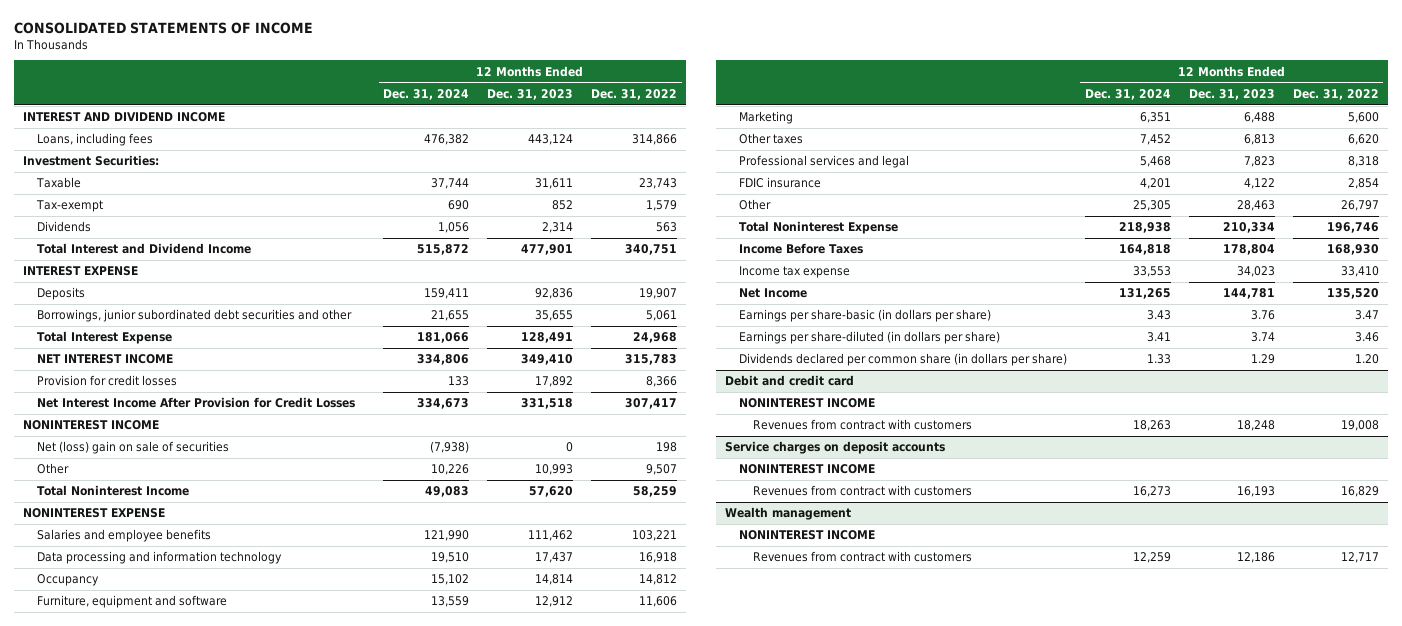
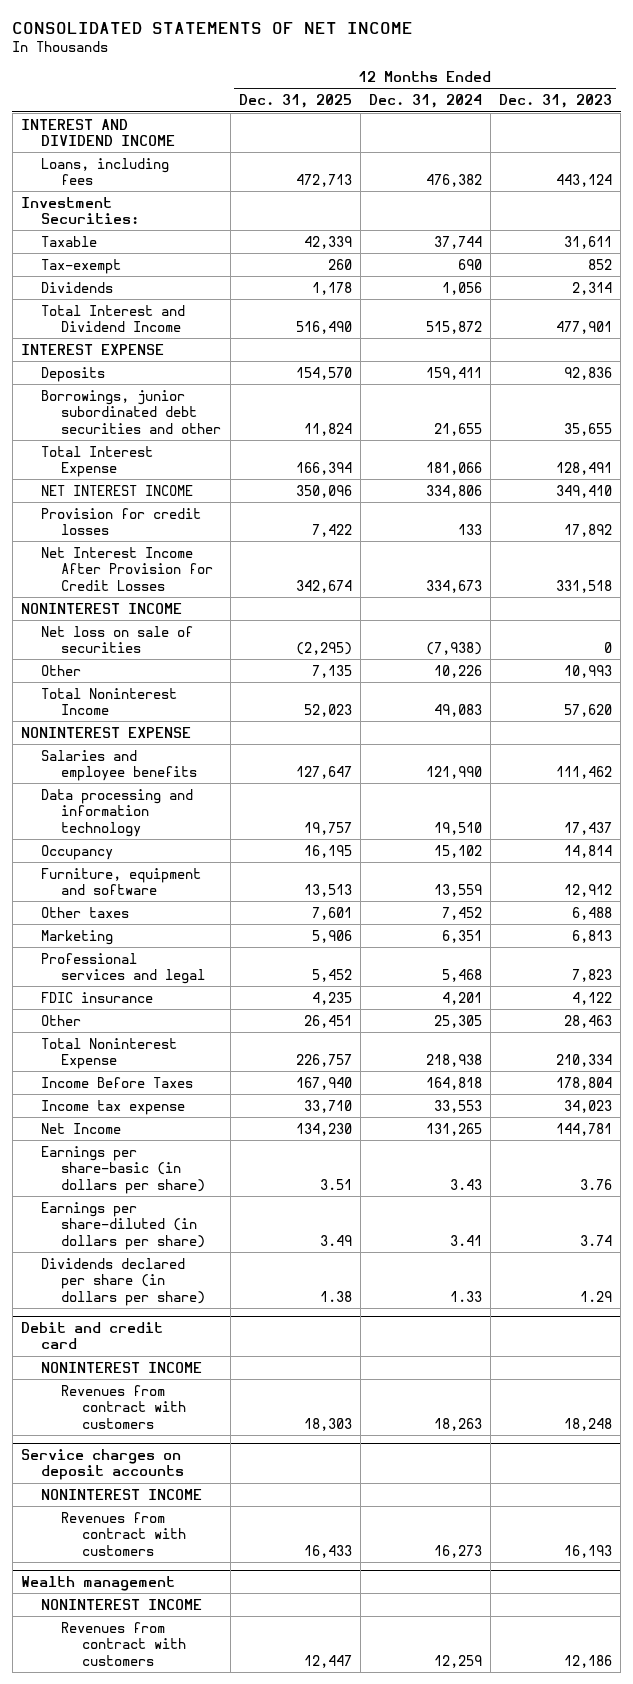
- CONSOLIDATED STATEMENTS OF INCOME
+ CONSOLIDATED STATEMENTS OF NET INCOME
- | 12 Months Ended Dec. 31, 2024 | 12 Months Ended Dec. 31, 2023 | 12 Months Ended Dec. 31, 2022
+ | 12 Months Ended Dec. 31, 2025 | 12 Months Ended Dec. 31, 2024 | 12 Months Ended Dec. 31, 2023
- Net (loss) gain on sale of securities | (7,938) | 0 | 198
+ Net loss on sale of securities | (2,295) | (7,938) | 0
- Marketing | 6,351 | 6,488 | 5,600
- Other taxes | 7,452 | 6,813 | 6,620
+ Other taxes | 7,601 | 7,452 | 6,488
+ Marketing | 5,906 | 6,351 | 6,813
- Dividends declared per common share (in dollars per share) | 1.33 | 1.29 | 1.20
+ Dividends declared per share (in dollars per share) | 1.38 | 1.33 | 1.29

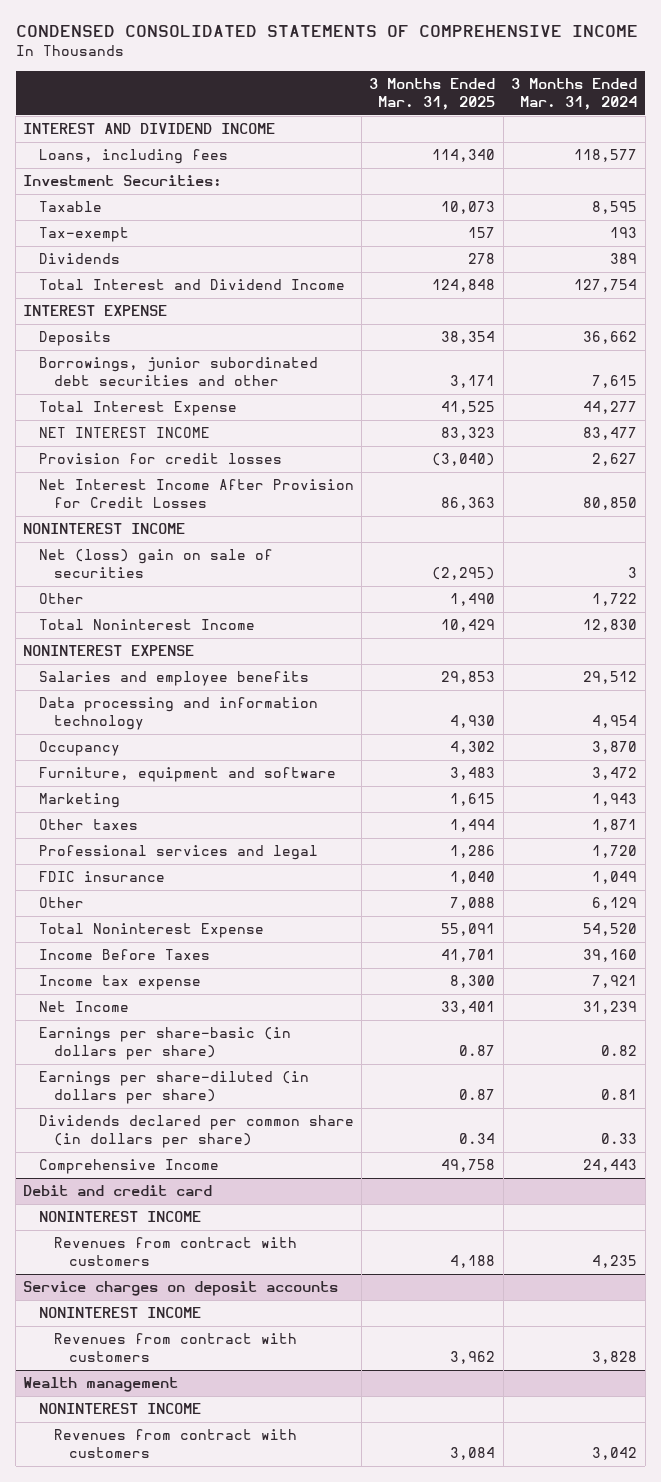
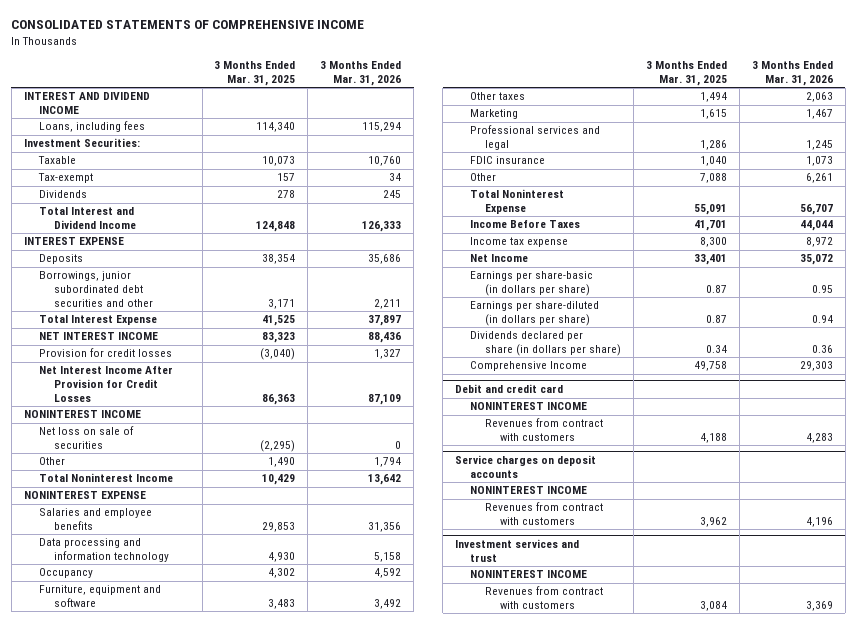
- CONDENSED CONSOLIDATED STATEMENTS OF COMPREHENSIVE INCOME
+ CONSOLIDATED STATEMENTS OF COMPREHENSIVE INCOME
- | 3 Months Ended Mar. 31, 2025 | 3 Months Ended Mar. 31, 2024
+ | 3 Months Ended Mar. 31, 2025 | 3 Months Ended Mar. 31, 2026
- Net (loss) gain on sale of securities | (2,295) | 3
+ Net loss on sale of securities | (2,295) | 0
moved down: Marketing | 1,615 | 1,467
- Dividends declared per common share (in dollars per share) | 0.34 | 0.33
+ Dividends declared per share (in dollars per share) | 0.34 | 0.36
- Wealth management
+ Investment services and trust

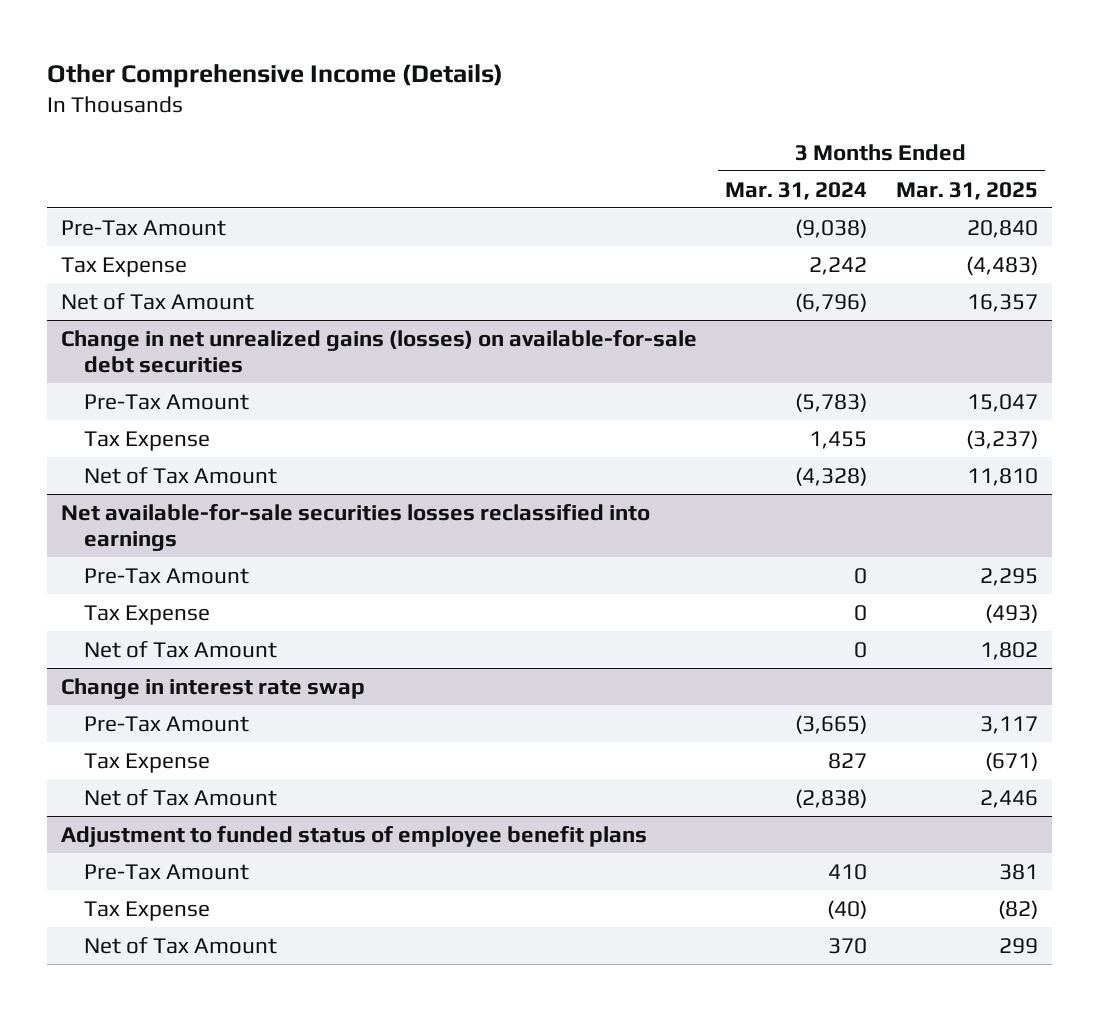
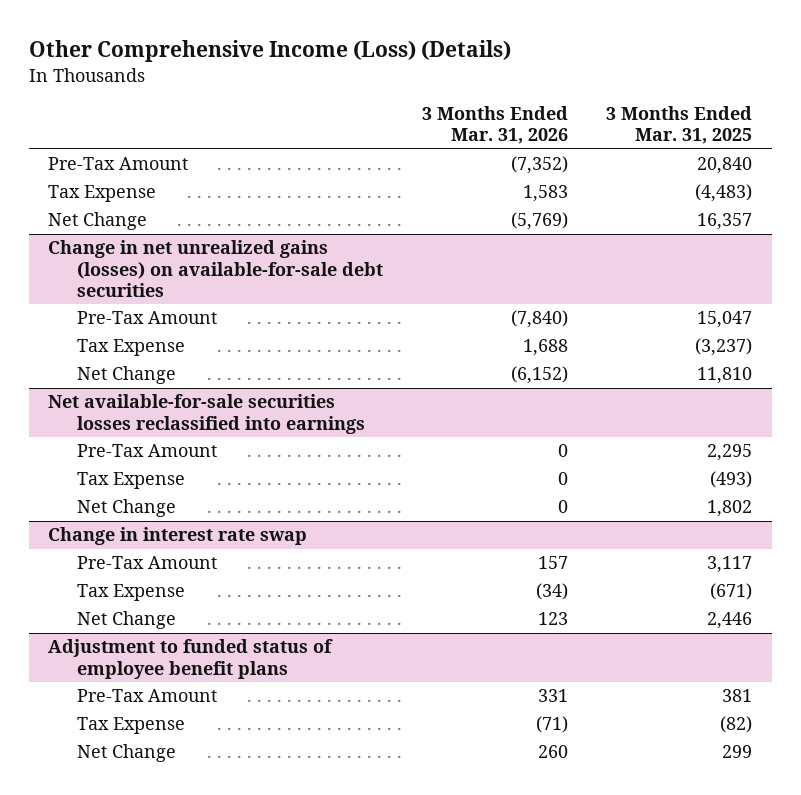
- Other Comprehensive Income (Details)
+ Other Comprehensive Income (Loss) (Details)
- | 3 Months Ended Mar. 31, 2024 | 3 Months Ended Mar. 31, 2025
+ | 3 Months Ended Mar. 31, 2026 | 3 Months Ended Mar. 31, 2025
- Net of Tax Amount | (6,796) | 16,357
+ Net Change | (5,769) | 16,357
@ Change in net unrealized gains (losses) on available-for-sale debt securities
- Net of Tax Amount | (4,328) | 11,810
+ Net Change | (6,152) | 11,810
@ Net available-for-sale securities losses reclassified into earnings
- Net of Tax Amount | 0 | 1,802
+ Net Change | 0 | 1,802
@ Change in interest rate swap
- Net of Tax Amount | (2,838) | 2,446
+ Net Change | 123 | 2,446
@ Adjustment to funded status of employee benefit plans
- Net of Tax Amount | 370 | 299
+ Net Change | 260 | 299

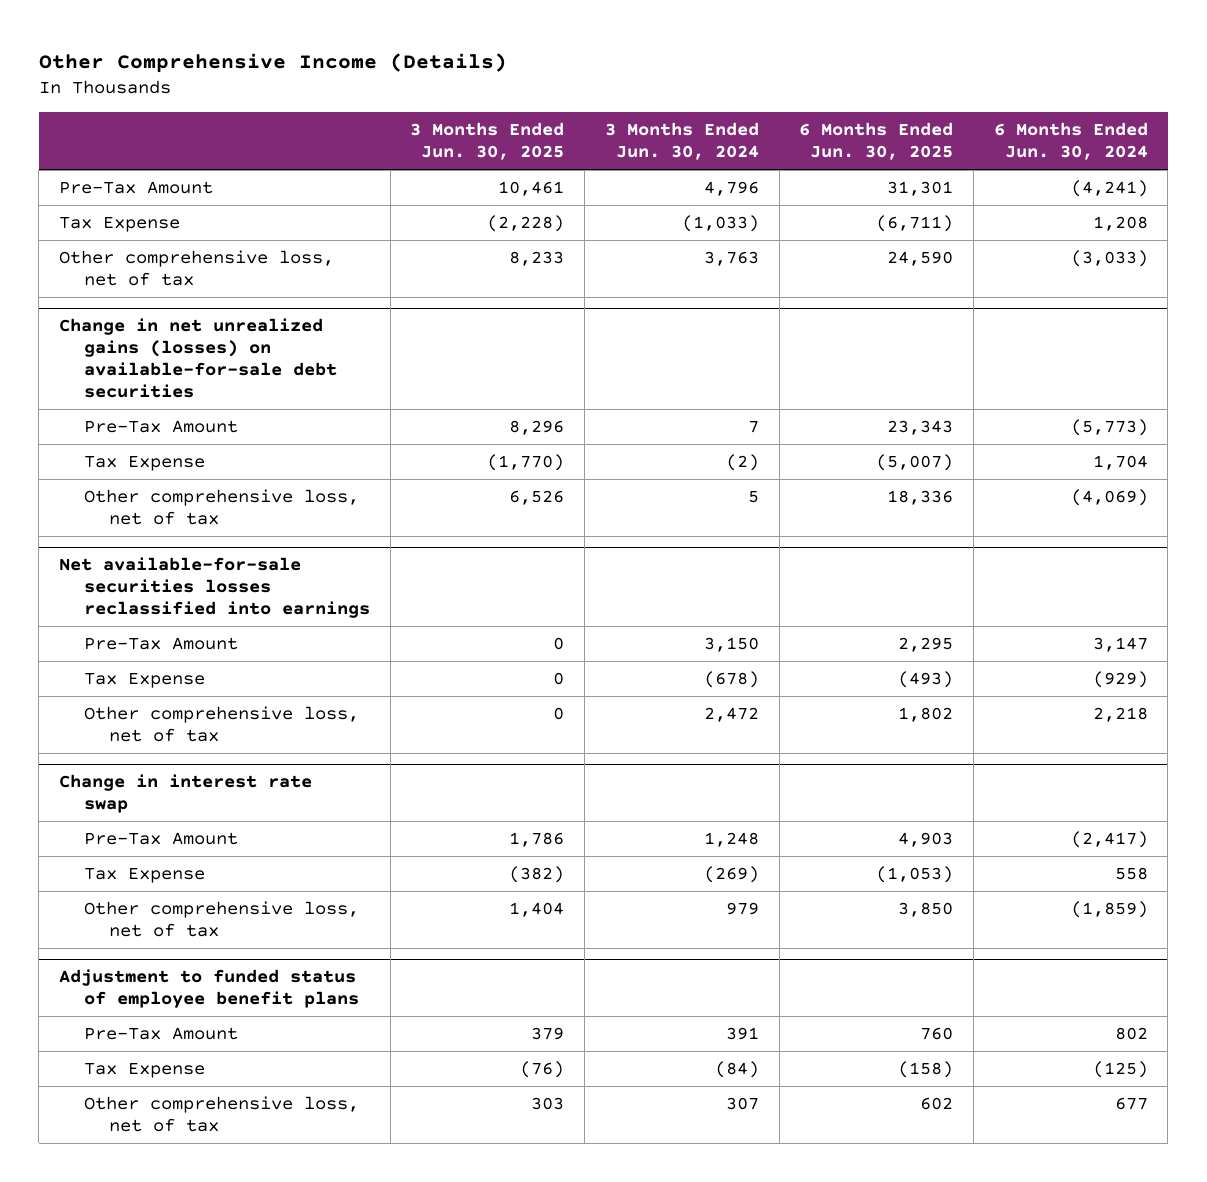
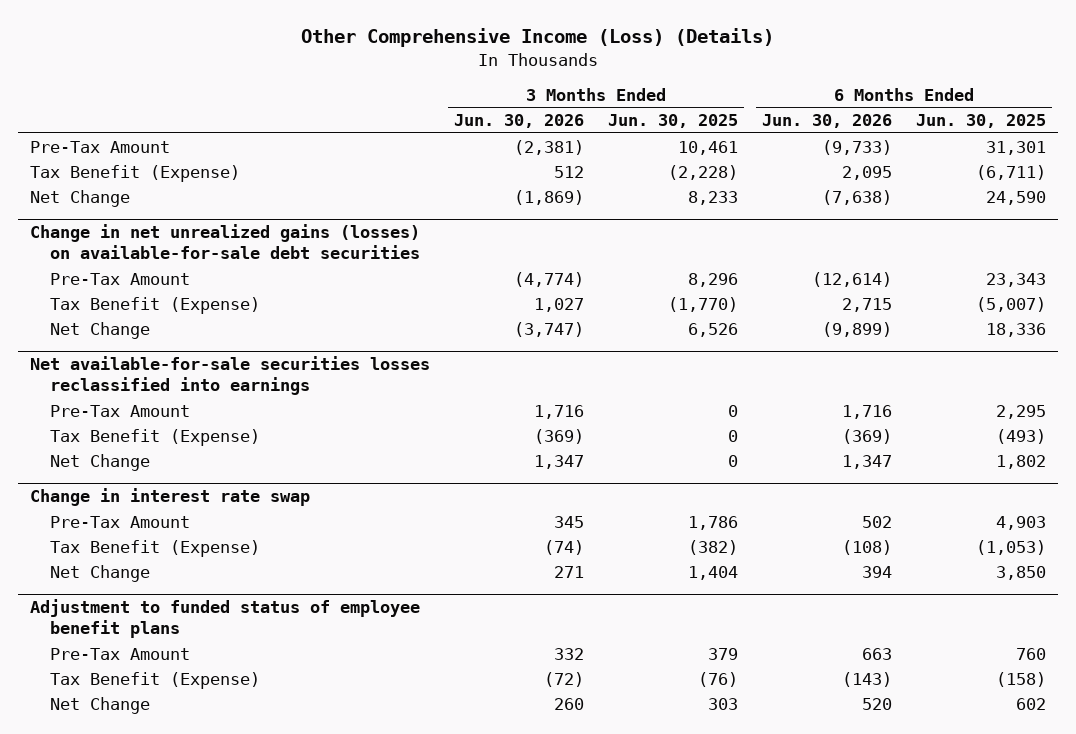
- Other Comprehensive Income (Details)
+ Other Comprehensive Income (Loss) (Details)
- | 3 Months Ended Jun. 30, 2025 | 3 Months Ended Jun. 30, 2024 | 6 Months Ended Jun. 30, 2025 | 6 Months Ended Jun. 30, 2024
+ | 3 Months Ended Jun. 30, 2026 | 3 Months Ended Jun. 30, 2025 | 6 Months Ended Jun. 30, 2026 | 6 Months Ended Jun. 30, 2025
- Tax Expense | (2,228) | (1,033) | (6,711) | 1,208
- Other comprehensive loss, net of tax | 8,233 | 3,763 | 24,590 | (3,033)
+ Tax Benefit (Expense) | 512 | (2,228) | 2,095 | (6,711)
+ Net Change | (1,869) | 8,233 | (7,638) | 24,590
@ Change in net unrealized gains (losses) on available-for-sale debt securities
- Tax Expense | (1,770) | (2) | (5,007) | 1,704
- Other comprehensive loss, net of tax | 6,526 | 5 | 18,336 | (4,069)
+ Tax Benefit (Expense) | 1,027 | (1,770) | 2,715 | (5,007)
+ Net Change | (3,747) | 6,526 | (9,899) | 18,336
@ Net available-for-sale securities losses reclassified into earnings
- Tax Expense | 0 | (678) | (493) | (929)
- Other comprehensive loss, net of tax | 0 | 2,472 | 1,802 | 2,218
+ Tax Benefit (Expense) | (369) | 0 | (369) | (493)
+ Net Change | 1,347 | 0 | 1,347 | 1,802
@ Change in interest rate swap
- Tax Expense | (382) | (269) | (1,053) | 558
- Other comprehensive loss, net of tax | 1,404 | 979 | 3,850 | (1,859)
+ Tax Benefit (Expense) | (74) | (382) | (108) | (1,053)
+ Net Change | 271 | 1,404 | 394 | 3,850
@ Adjustment to funded status of employee benefit plans
- Tax Expense | (76) | (84) | (158) | (125)
- Other comprehensive loss, net of tax | 303 | 307 | 602 | 677
+ Tax Benefit (Expense) | (72) | (76) | (143) | (158)
+ Net Change | 260 | 303 | 520 | 602

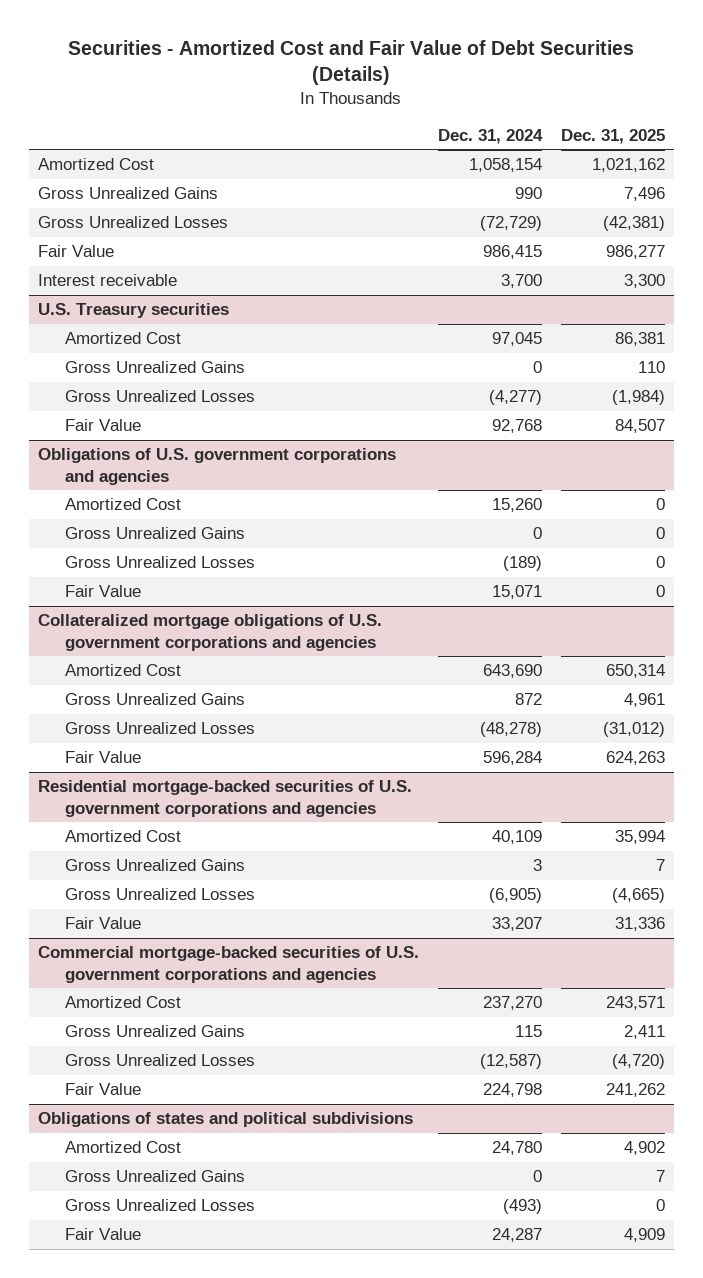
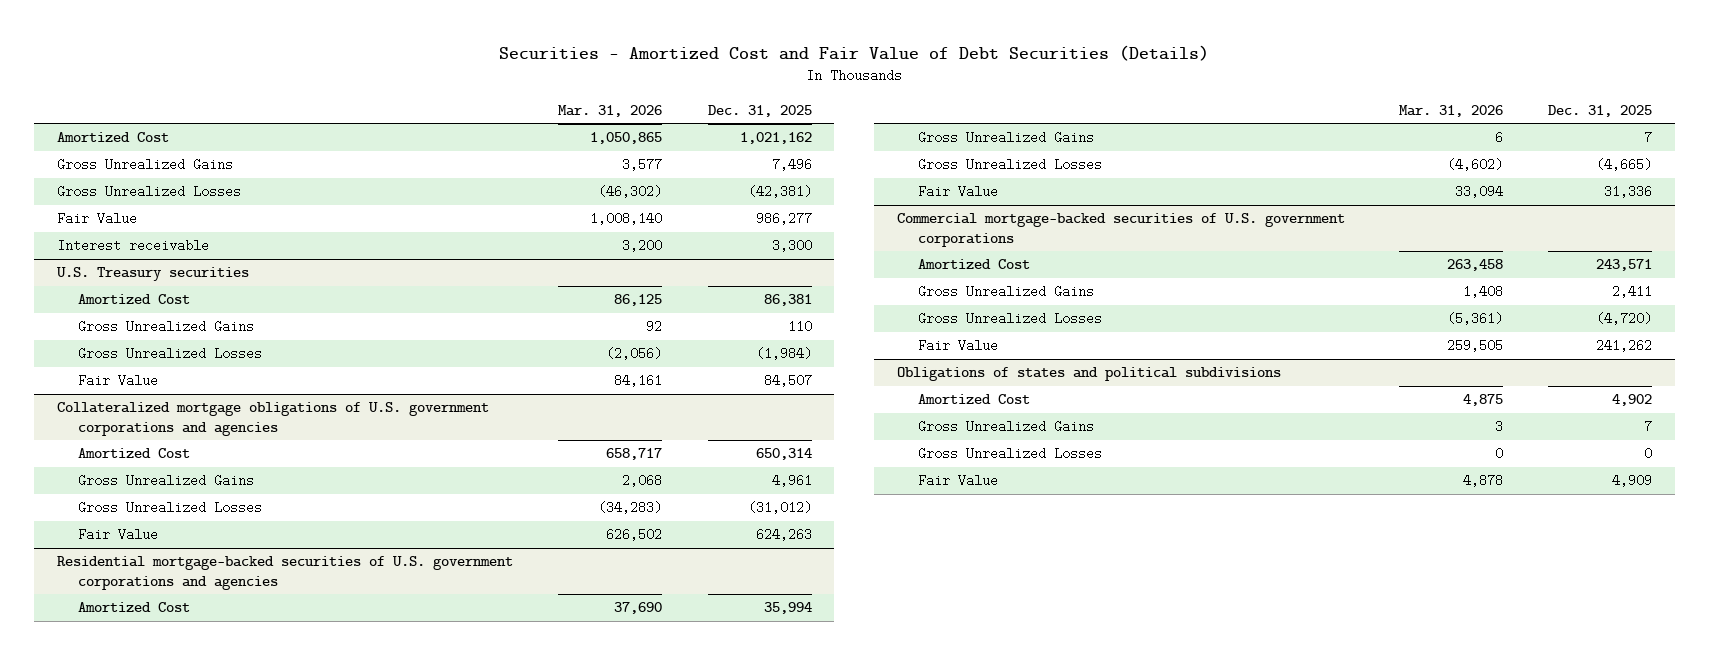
- | Dec. 31, 2024 | Dec. 31, 2025
+ | Mar. 31, 2026 | Dec. 31, 2025
- Obligations of U.S. government corporations and agencies
- Amortized Cost | 15,260 | 0
- Gross Unrealized Gains | 0 | 0
- Gross Unrealized Losses | (189) | 0
- Fair Value | 15,071 | 0
- Commercial mortgage-backed securities of U.S. government corporations and agencies
+ Commercial mortgage-backed securities of U.S. government corporations

